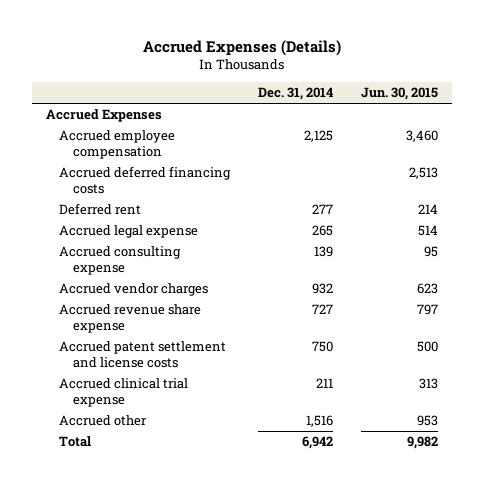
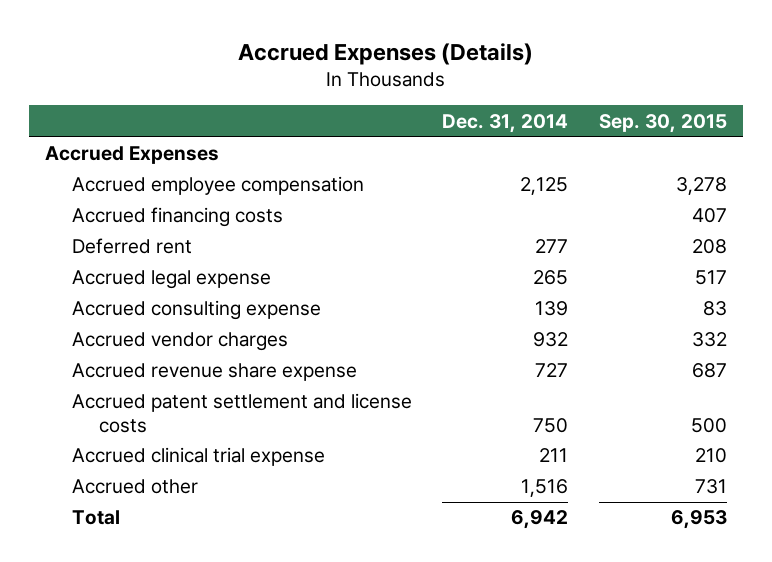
- | Dec. 31, 2014 | Jun. 30, 2015
+ | Dec. 31, 2014 | Sep. 30, 2015
- Accrued deferred financing costs | | 2,513
+ Accrued financing costs | | 407

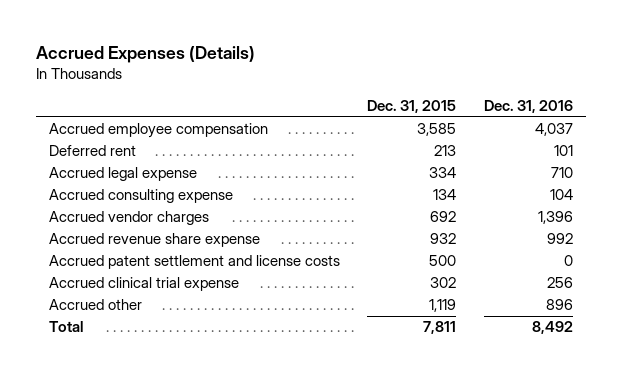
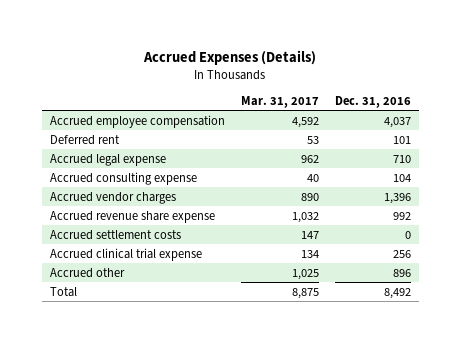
- | Dec. 31, 2015 | Dec. 31, 2016
+ | Mar. 31, 2017 | Dec. 31, 2016
- Accrued patent settlement and license costs | 500 | 0
+ Accrued settlement costs | 147 | 0

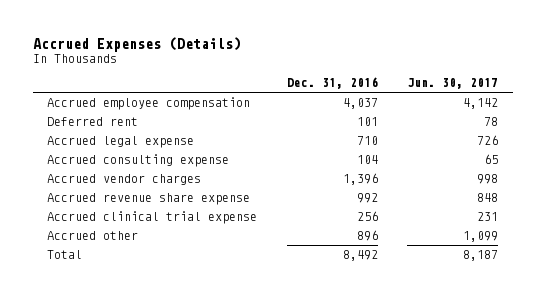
- | Mar. 31, 2017 | Dec. 31, 2016
+ | Dec. 31, 2016 | Jun. 30, 2017
- Accrued settlement costs | 147 | 0

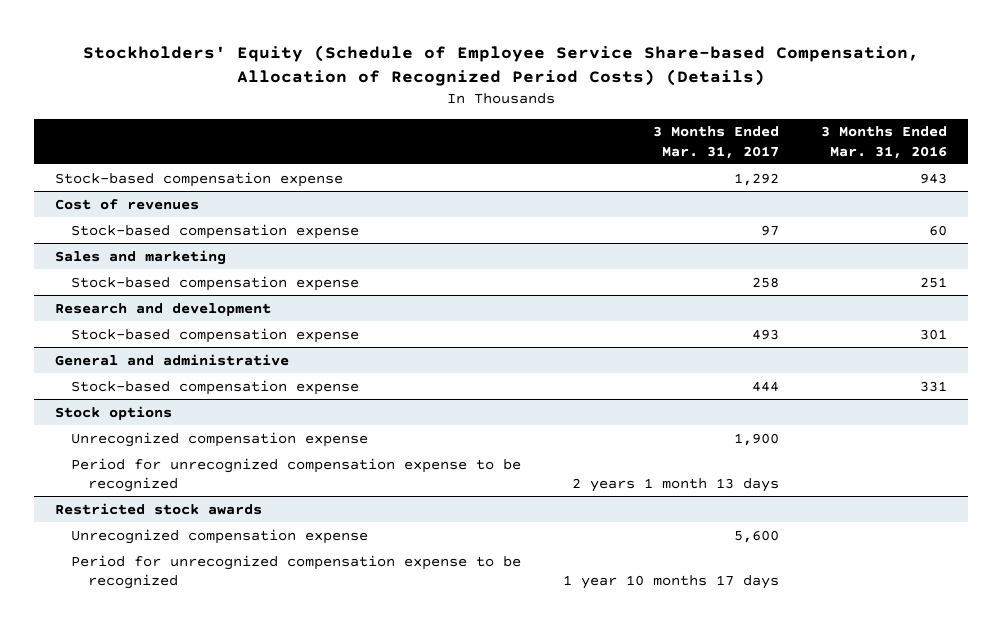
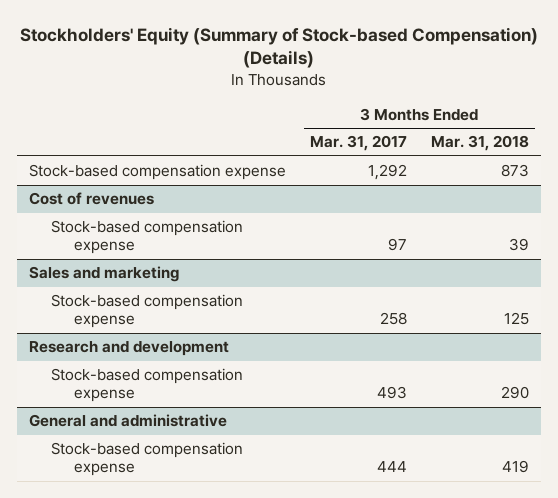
- Stockholders' Equity (Schedule of Employee Service Share-based Compensation, Allocation of Recognized Period Costs) (Details)
+ Stockholders' Equity (Summary of Stock-based Compensation) (Details)
- | 3 Months Ended Mar. 31, 2017 | 3 Months Ended Mar. 31, 2016
+ | 3 Months Ended Mar. 31, 2017 | 3 Months Ended Mar. 31, 2018
- Stock options
- Unrecognized compensation expense | 1,900 |
- Period for unrecognized compensation expense to be recognized | 2 years 1 month 13 days |
- Restricted stock awards
- Unrecognized compensation expense | 5,600 |
- Period for unrecognized compensation expense to be recognized | 1 year 10 months 17 days |

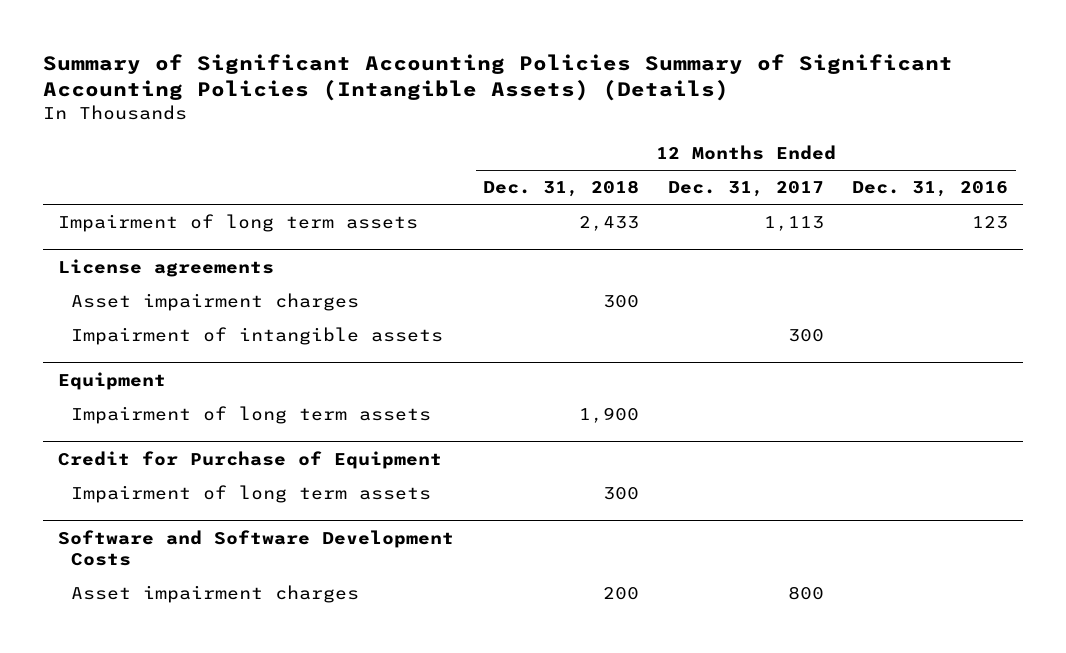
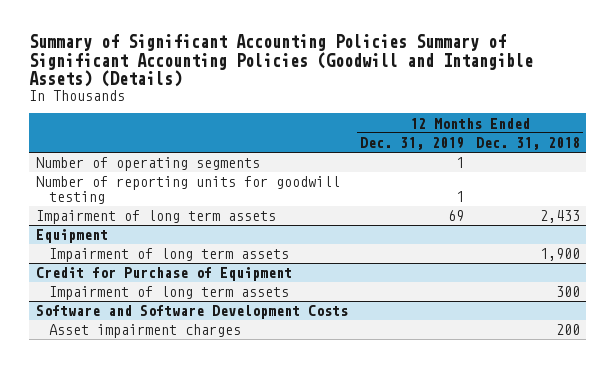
- Summary of Significant Accounting Policies Summary of Significant Accounting Policies (Intangible Assets) (Details)
+ Summary of Significant Accounting Policies Summary of Significant Accounting Policies (Goodwill and Intangible Assets) (Details)
- | 12 Months Ended Dec. 31, 2018 | 12 Months Ended Dec. 31, 2017 | 12 Months Ended Dec. 31, 2016
+ | 12 Months Ended Dec. 31, 2019 | 12 Months Ended Dec. 31, 2018
+ Number of operating segments | 1 |
+ Number of reporting units for goodwill testing | 1 |
- License agreements
- Asset impairment charges | 300 | |
- Impairment of intangible assets | | 300 |

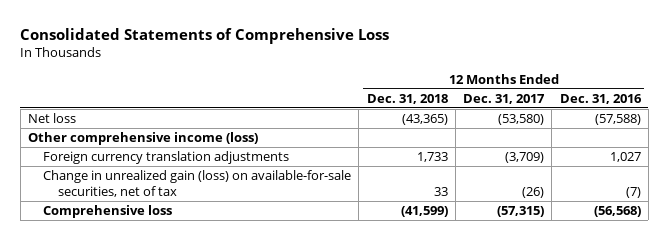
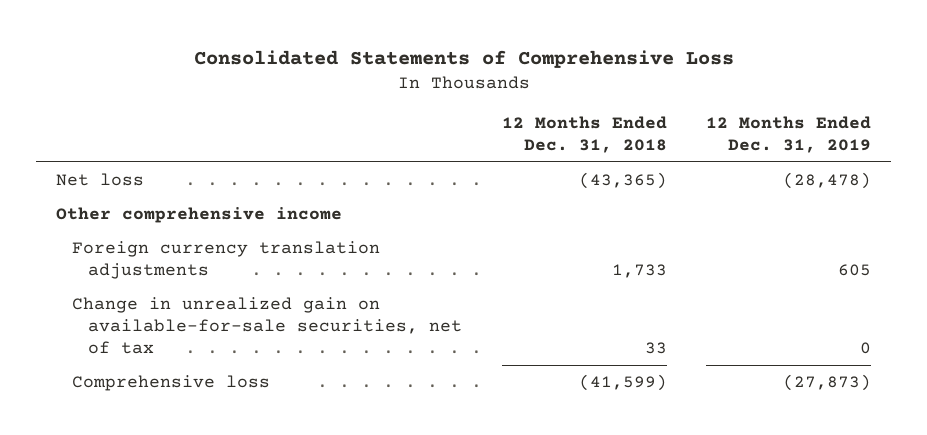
- | 12 Months Ended Dec. 31, 2018 | 12 Months Ended Dec. 31, 2017 | 12 Months Ended Dec. 31, 2016
+ | 12 Months Ended Dec. 31, 2018 | 12 Months Ended Dec. 31, 2019
- Other comprehensive income (loss)
+ Other comprehensive income
- Change in unrealized gain (loss) on available-for-sale securities, net of tax | 33 | (26) | (7)
+ Change in unrealized gain on available-for-sale securities, net of tax | 33 | 0

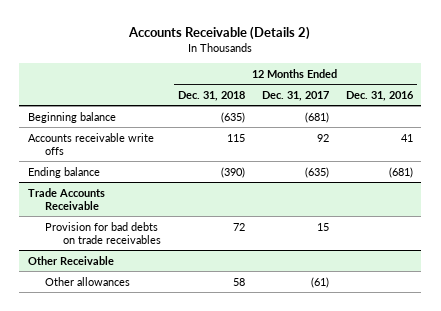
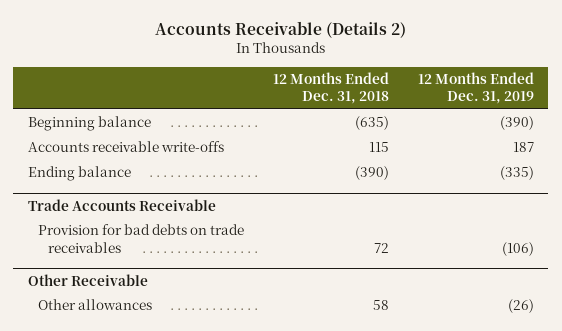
- | 12 Months Ended Dec. 31, 2018 | 12 Months Ended Dec. 31, 2017 | 12 Months Ended Dec. 31, 2016
+ | 12 Months Ended Dec. 31, 2018 | 12 Months Ended Dec. 31, 2019
- Accounts receivable write offs | 115 | 92 | 41
+ Accounts receivable write-offs | 115 | 187

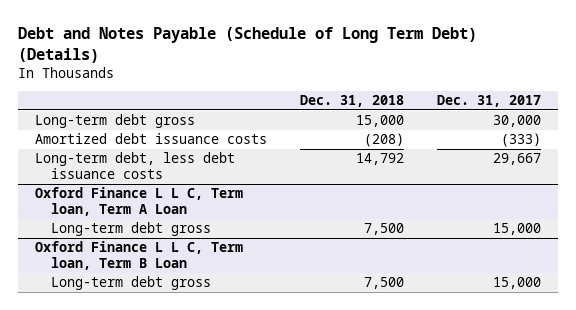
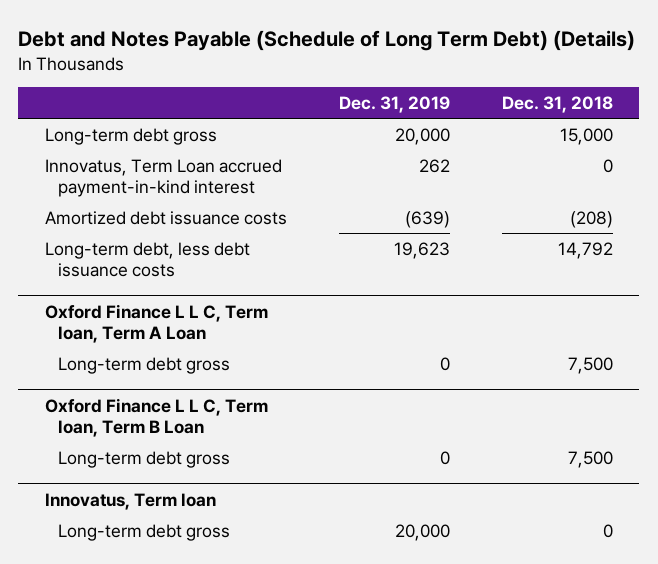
- | Dec. 31, 2018 | Dec. 31, 2017
+ | Dec. 31, 2019 | Dec. 31, 2018
+ Innovatus, Term Loan accrued payment-in-kind interest | 262 | 0
+ Innovatus, Term loan
+ Long-term debt gross | 20,000 | 0

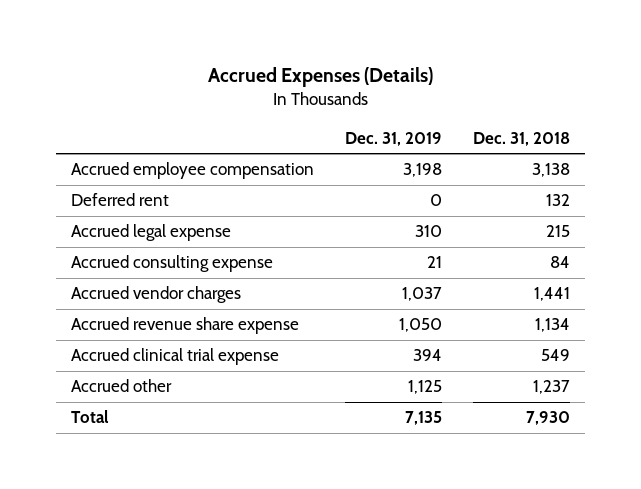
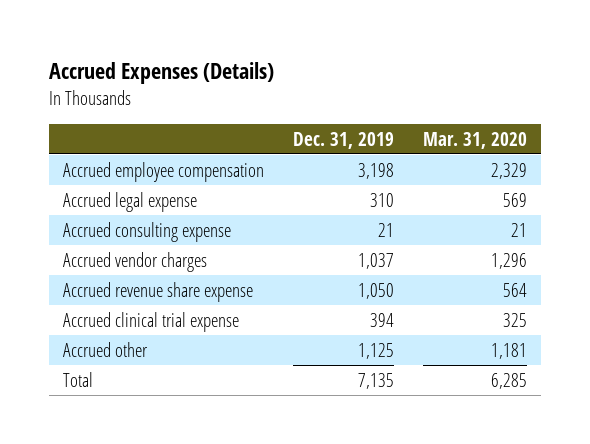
- | Dec. 31, 2019 | Dec. 31, 2018
+ | Dec. 31, 2019 | Mar. 31, 2020
- Deferred rent | 0 | 132

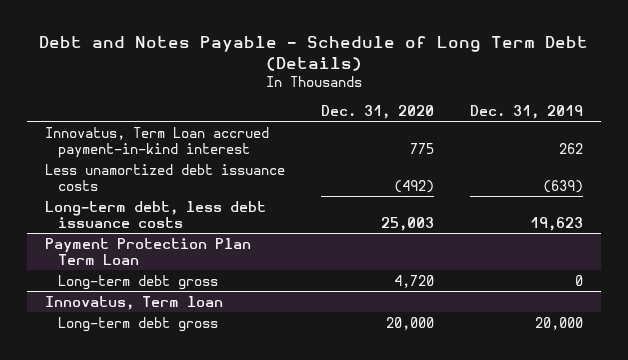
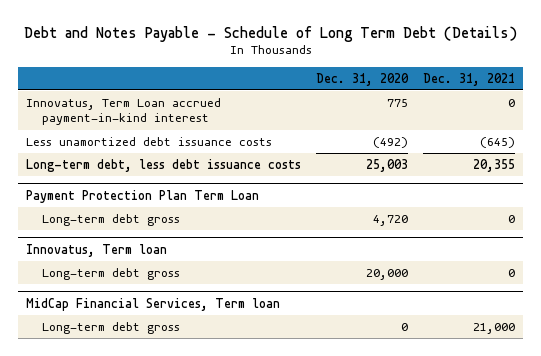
- | Dec. 31, 2020 | Dec. 31, 2019
+ | Dec. 31, 2020 | Dec. 31, 2021
+ MidCap Financial Services, Term loan
+ Long-term debt gross | 0 | 21,000

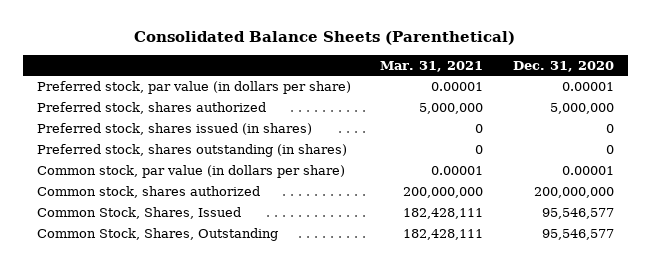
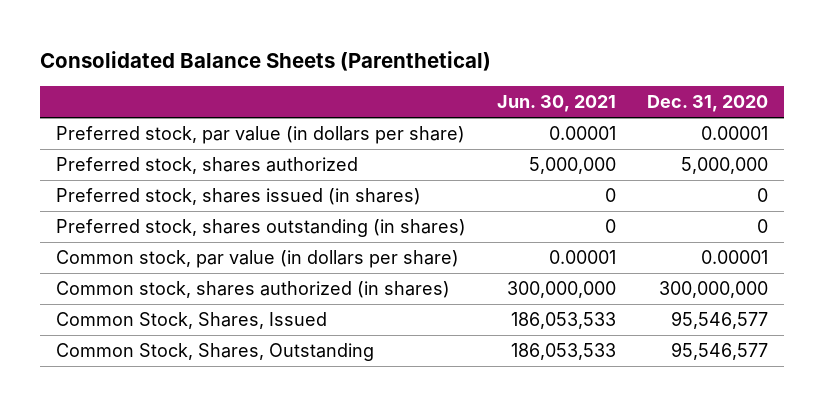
- | Mar. 31, 2021 | Dec. 31, 2020
+ | Jun. 30, 2021 | Dec. 31, 2020
- Common stock, shares authorized | 200,000,000 | 200,000,000
+ Common stock, shares authorized (in shares) | 300,000,000 | 300,000,000

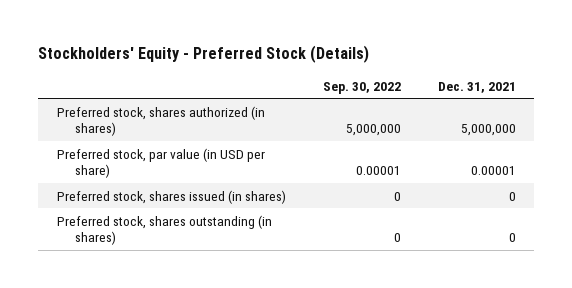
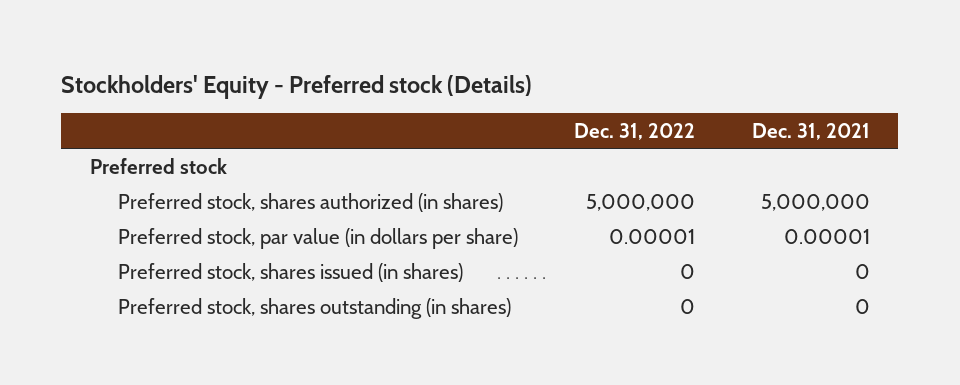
- Stockholders' Equity - Preferred Stock (Details)
+ Stockholders' Equity - Preferred stock (Details)
- | Sep. 30, 2022 | Dec. 31, 2021
+ | Dec. 31, 2022 | Dec. 31, 2021
+ Preferred stock
- Preferred stock, par value (in USD per share) | 0.00001 | 0.00001
+ Preferred stock, par value (in dollars per share) | 0.00001 | 0.00001

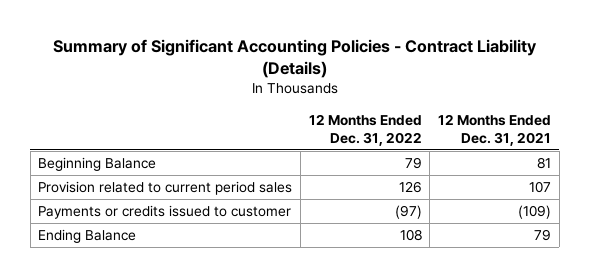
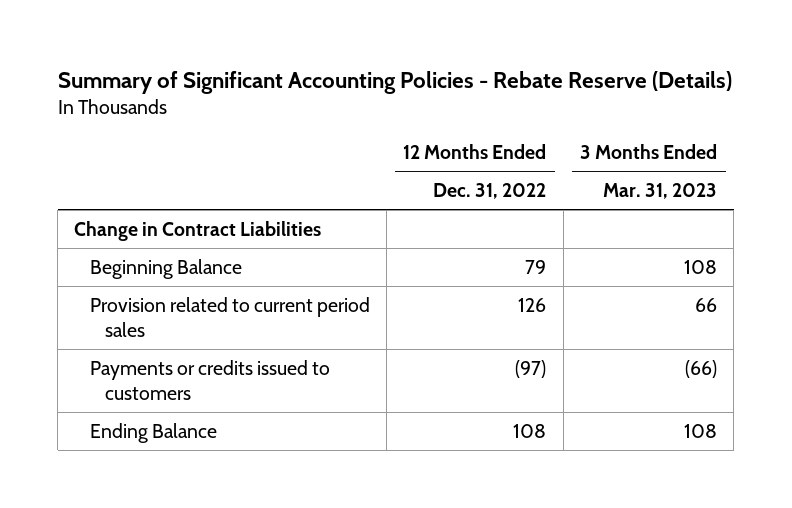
- Summary of Significant Accounting Policies - Contract Liability (Details)
+ Summary of Significant Accounting Policies - Rebate Reserve (Details)
- | 12 Months Ended Dec. 31, 2022 | 12 Months Ended Dec. 31, 2021
+ | 12 Months Ended Dec. 31, 2022 | 3 Months Ended Mar. 31, 2023
+ Change in Contract Liabilities
- Payments or credits issued to customer | (97) | (109)
+ Payments or credits issued to customers | (97) | (66)

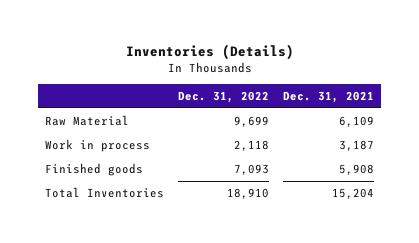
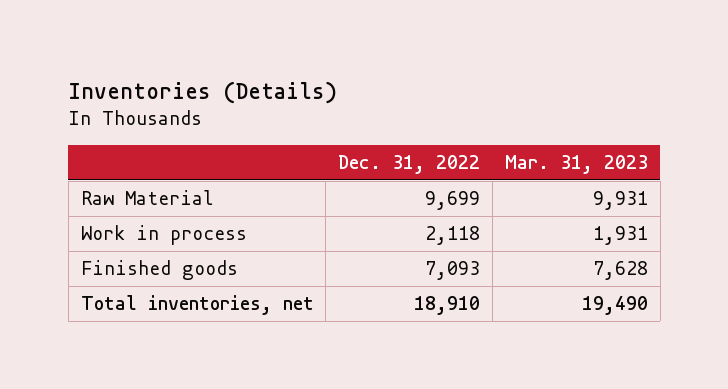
- | Dec. 31, 2022 | Dec. 31, 2021
+ | Dec. 31, 2022 | Mar. 31, 2023
- Total Inventories | 18,910 | 15,204
+ Total inventories, net | 18,910 | 19,490

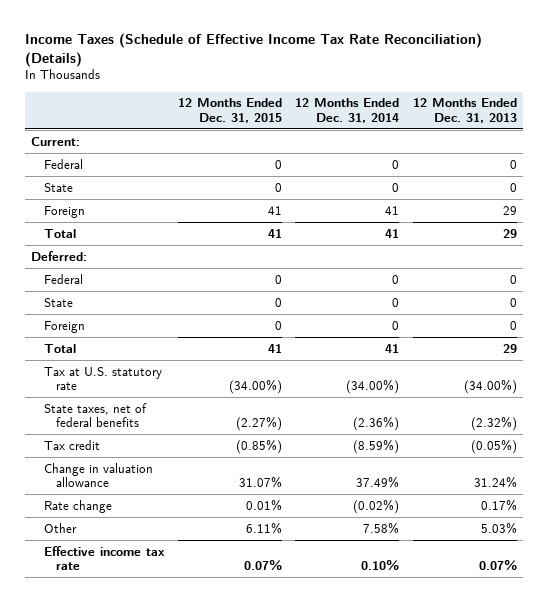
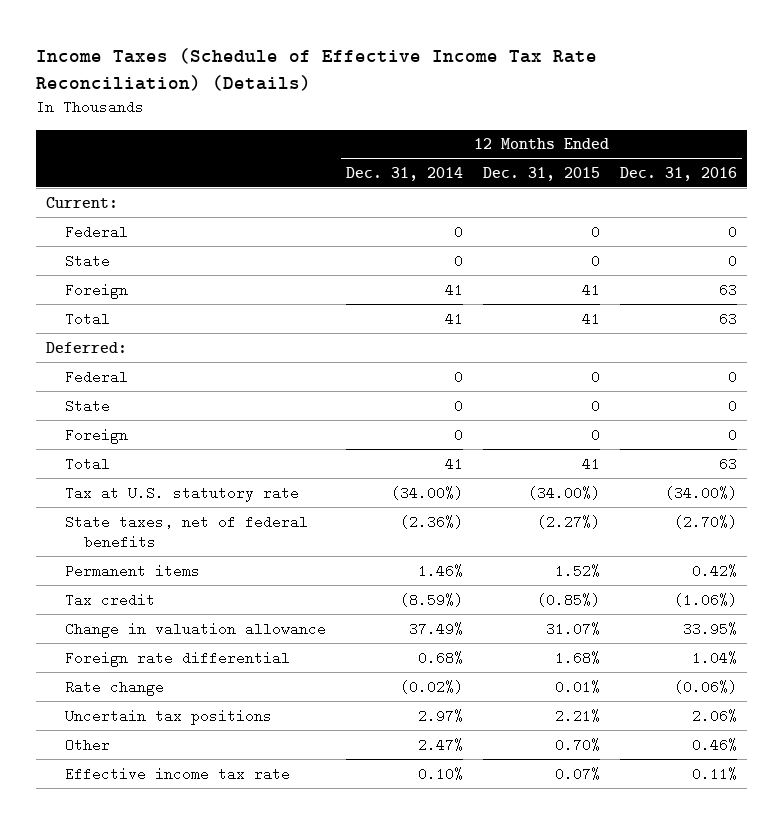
- | 12 Months Ended Dec. 31, 2015 | 12 Months Ended Dec. 31, 2014 | 12 Months Ended Dec. 31, 2013
+ | 12 Months Ended Dec. 31, 2014 | 12 Months Ended Dec. 31, 2015 | 12 Months Ended Dec. 31, 2016
+ Permanent items | 1.46% | 1.52% | 0.42%
+ Foreign rate differential | 0.68% | 1.68% | 1.04%
- Other | 6.11% | 7.58% | 5.03%
+ Uncertain tax positions | 2.97% | 2.21% | 2.06%
+ Other | 2.47% | 0.70% | 0.46%

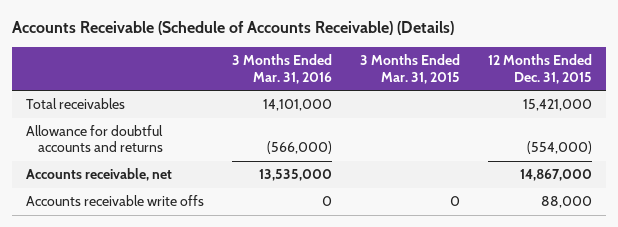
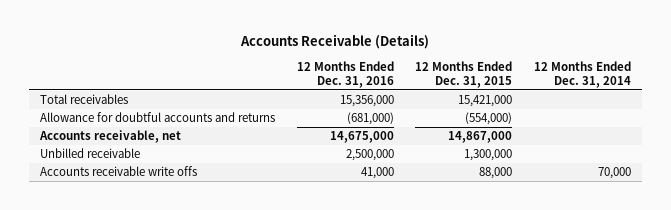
- Accounts Receivable (Schedule of Accounts Receivable) (Details)
+ Accounts Receivable (Details)
- | 3 Months Ended Mar. 31, 2016 | 3 Months Ended Mar. 31, 2015 | 12 Months Ended Dec. 31, 2015
+ | 12 Months Ended Dec. 31, 2016 | 12 Months Ended Dec. 31, 2015 | 12 Months Ended Dec. 31, 2014
+ Unbilled receivable | 2,500,000 | 1,300,000 |

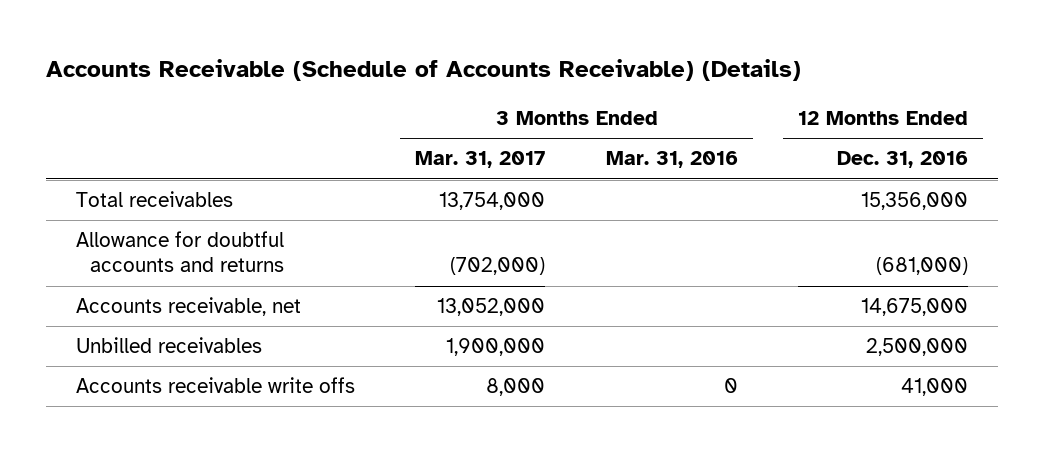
- Accounts Receivable (Details)
+ Accounts Receivable (Schedule of Accounts Receivable) (Details)
- | 12 Months Ended Dec. 31, 2016 | 12 Months Ended Dec. 31, 2015 | 12 Months Ended Dec. 31, 2014
+ | 3 Months Ended Mar. 31, 2017 | 3 Months Ended Mar. 31, 2016 | 12 Months Ended Dec. 31, 2016
- Unbilled receivable | 2,500,000 | 1,300,000 |
+ Unbilled receivables | 1,900,000 | | 2,500,000

